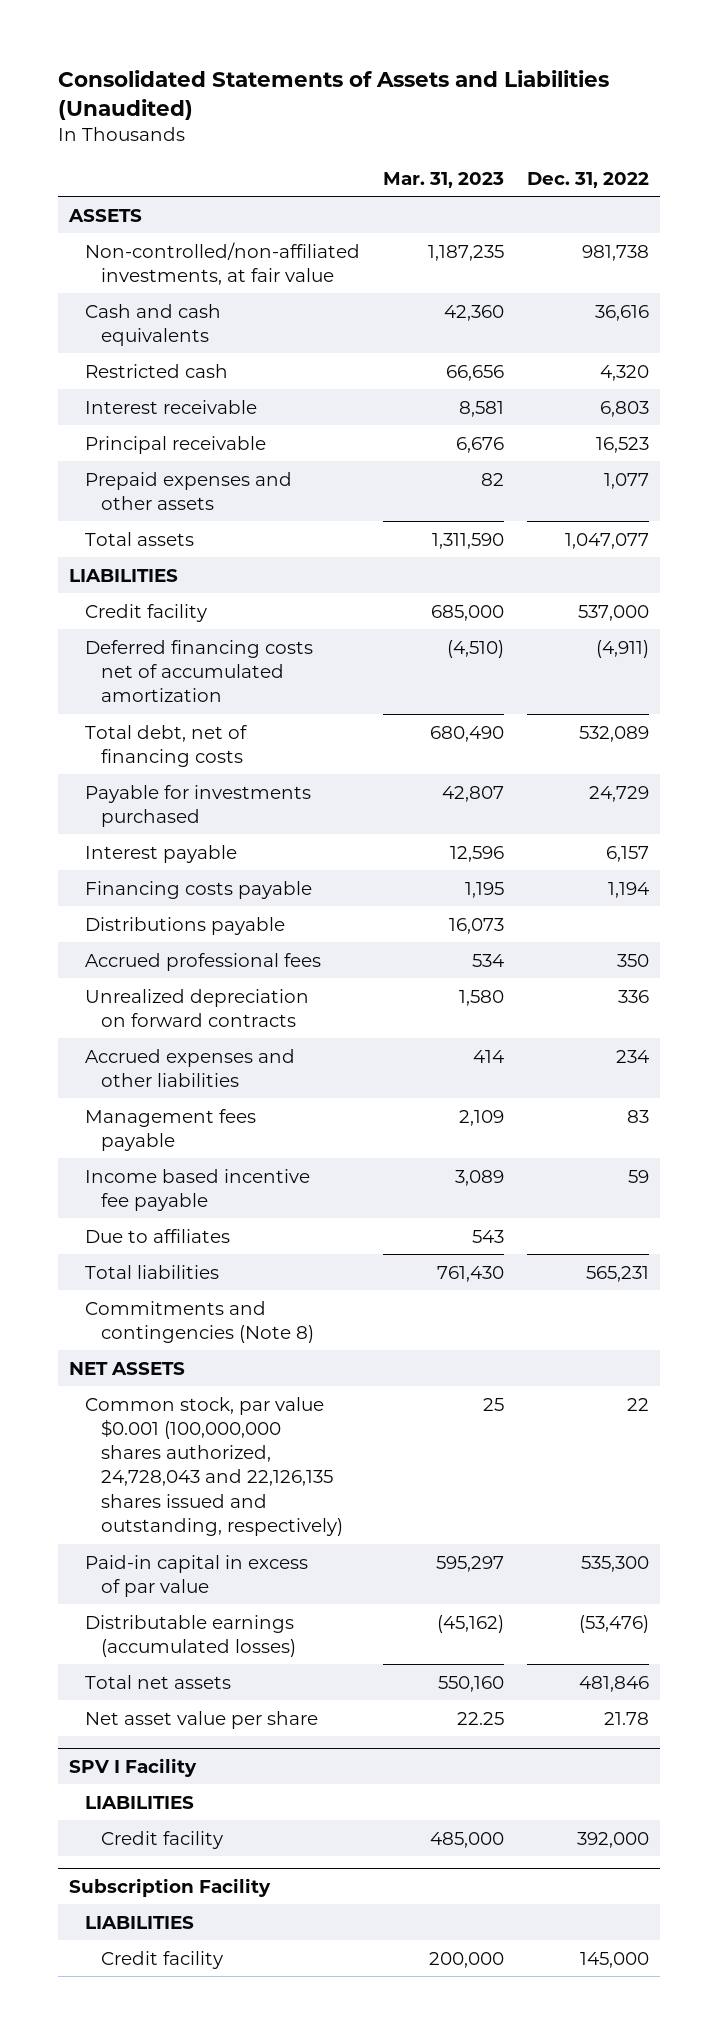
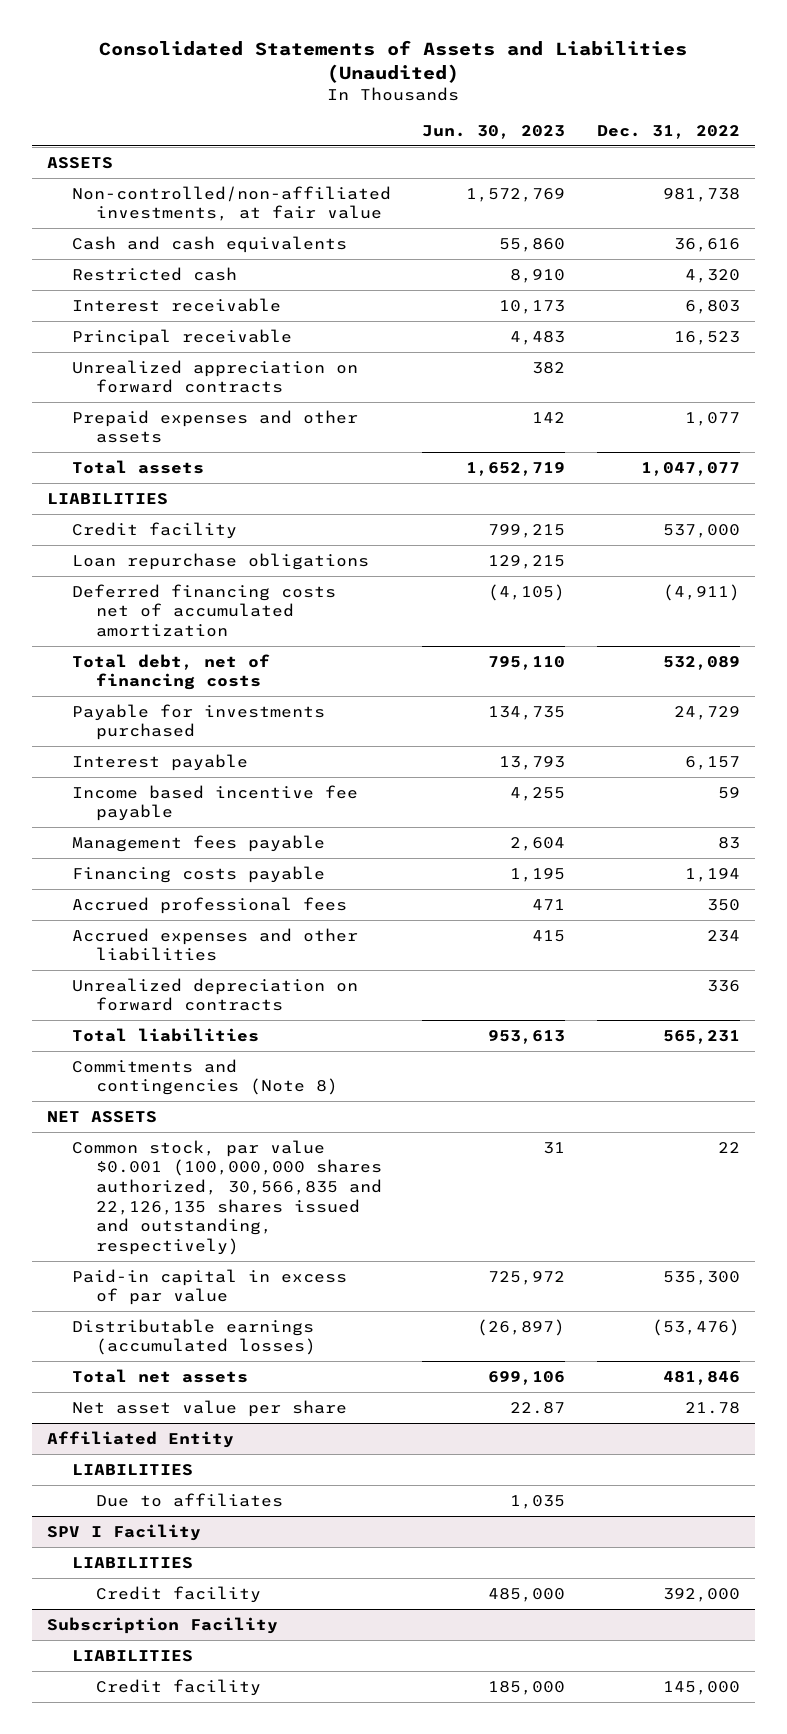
- | Mar. 31, 2023 | Dec. 31, 2022
+ | Jun. 30, 2023 | Dec. 31, 2022
+ Unrealized appreciation on forward contracts | 382 |
+ Loan repurchase obligations | 129,215 |
moved up: Income based incentive fee payable | 4,255 | 59
moved up: Management fees payable | 2,604 | 83
- Distributions payable | 16,073 |
- Due to affiliates | 543 |
moved down: Unrealized depreciation on forward contracts | | 336
- Common stock, par value $0.001 (100,000,000 shares authorized, 24,728,043 and 22,126,135 shares issued and outstanding, respectively) | 25 | 22
+ Common stock, par value $0.001 (100,000,000 shares authorized, 30,566,835 and 22,126,135 shares issued and outstanding, respectively) | 31 | 22
+ Affiliated Entity
+ LIABILITIES
+ Due to affiliates | 1,035 |

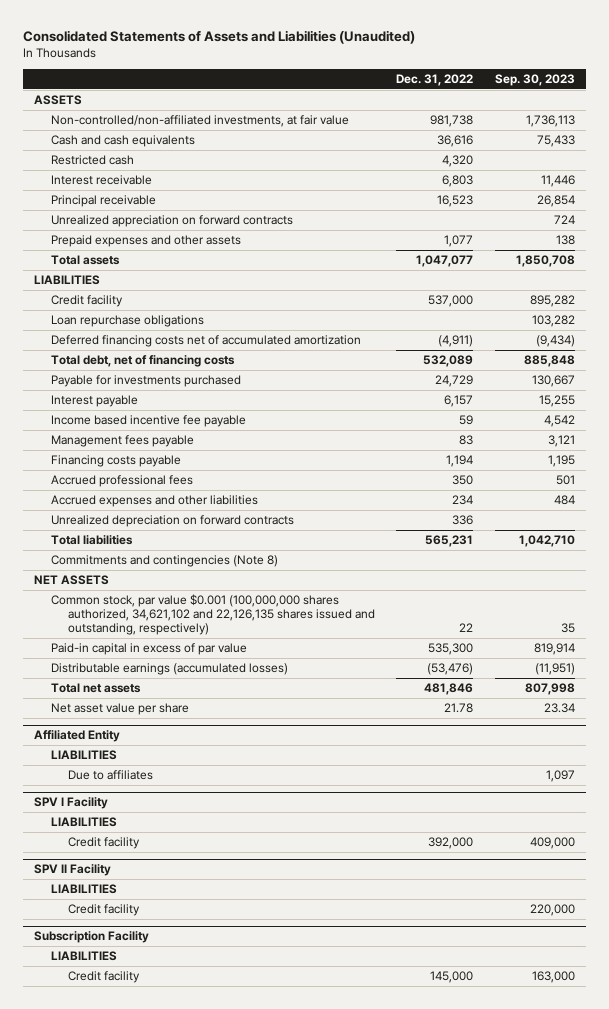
- | Jun. 30, 2023 | Dec. 31, 2022
+ | Dec. 31, 2022 | Sep. 30, 2023
- Common stock, par value $0.001 (100,000,000 shares authorized, 30,566,835 and 22,126,135 shares issued and outstanding, respectively) | 31 | 22
+ Common stock, par value $0.001 (100,000,000 shares authorized, 34,621,102 and 22,126,135 shares issued and outstanding, respectively) | 22 | 35
+ SPV II Facility
+ LIABILITIES
+ Credit facility | | 220,000

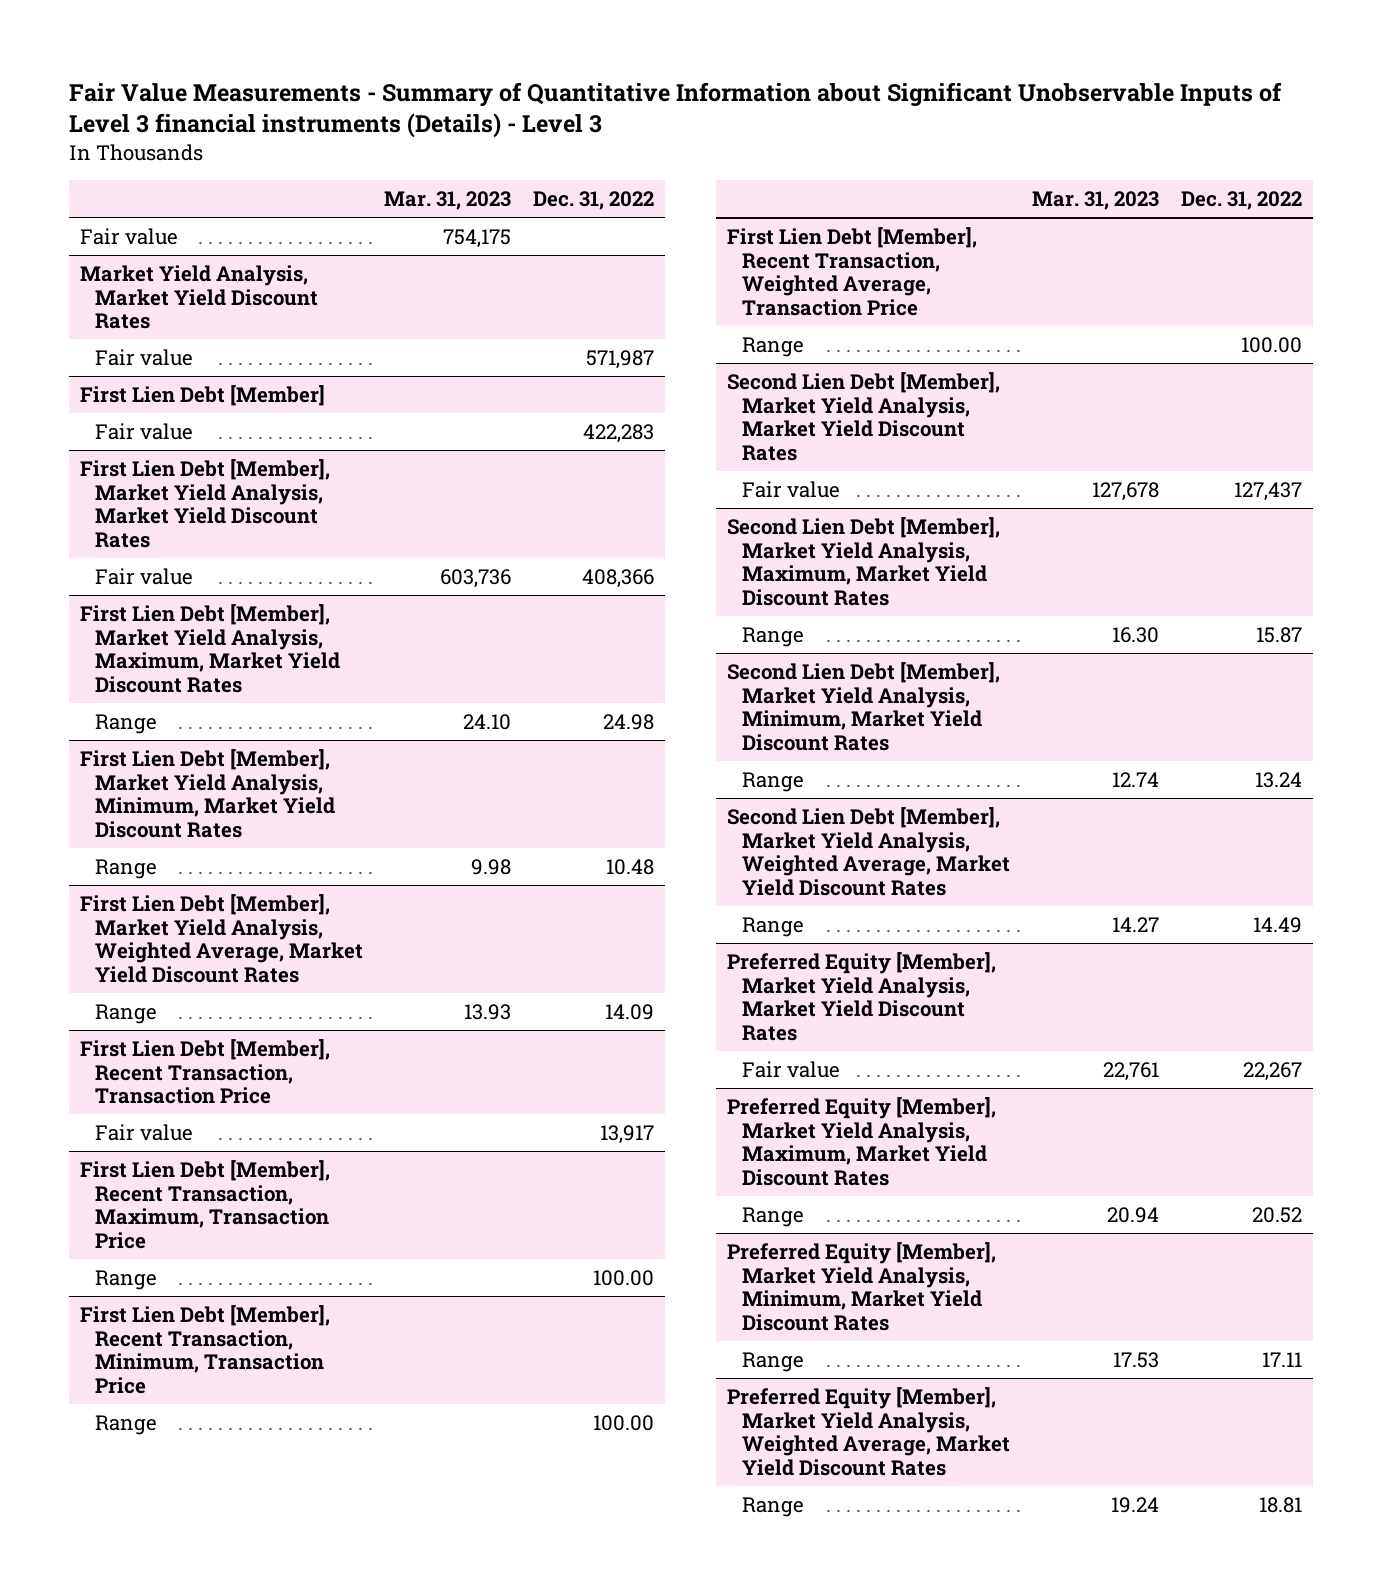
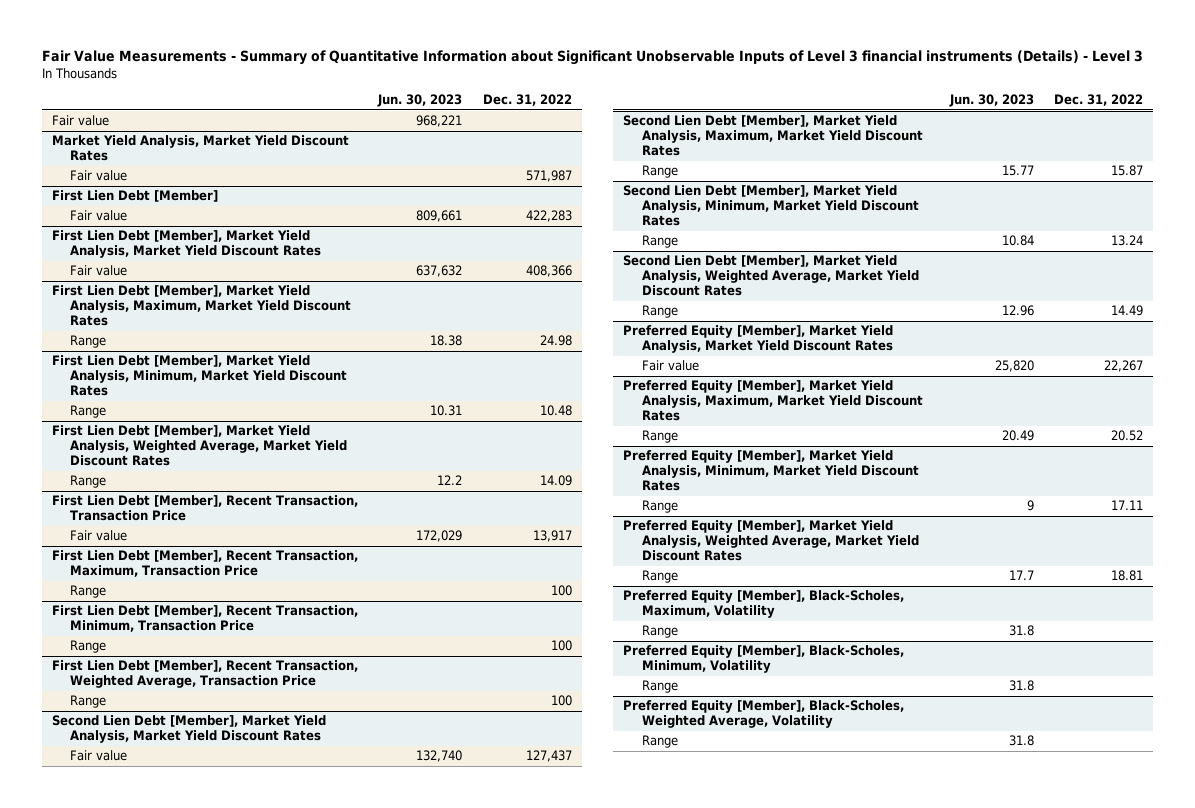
- | Mar. 31, 2023 | Dec. 31, 2022
+ | Jun. 30, 2023 | Dec. 31, 2022
@ First Lien Debt [Member], Recent Transaction, Maximum, Transaction Price
- Range | | 100.00
+ Range | | 100
@ First Lien Debt [Member], Recent Transaction, Minimum, Transaction Price
- Range | | 100.00
+ Range | | 100
@ First Lien Debt [Member], Recent Transaction, Weighted Average, Transaction Price
- Range | | 100.00
+ Range | | 100
+ Preferred Equity [Member], Black-Scholes, Maximum, Volatility
+ Range | 31.8 |
+ Preferred Equity [Member], Black-Scholes, Minimum, Volatility
+ Range | 31.8 |
+ Preferred Equity [Member], Black-Scholes, Weighted Average, Volatility
+ Range | 31.8 |

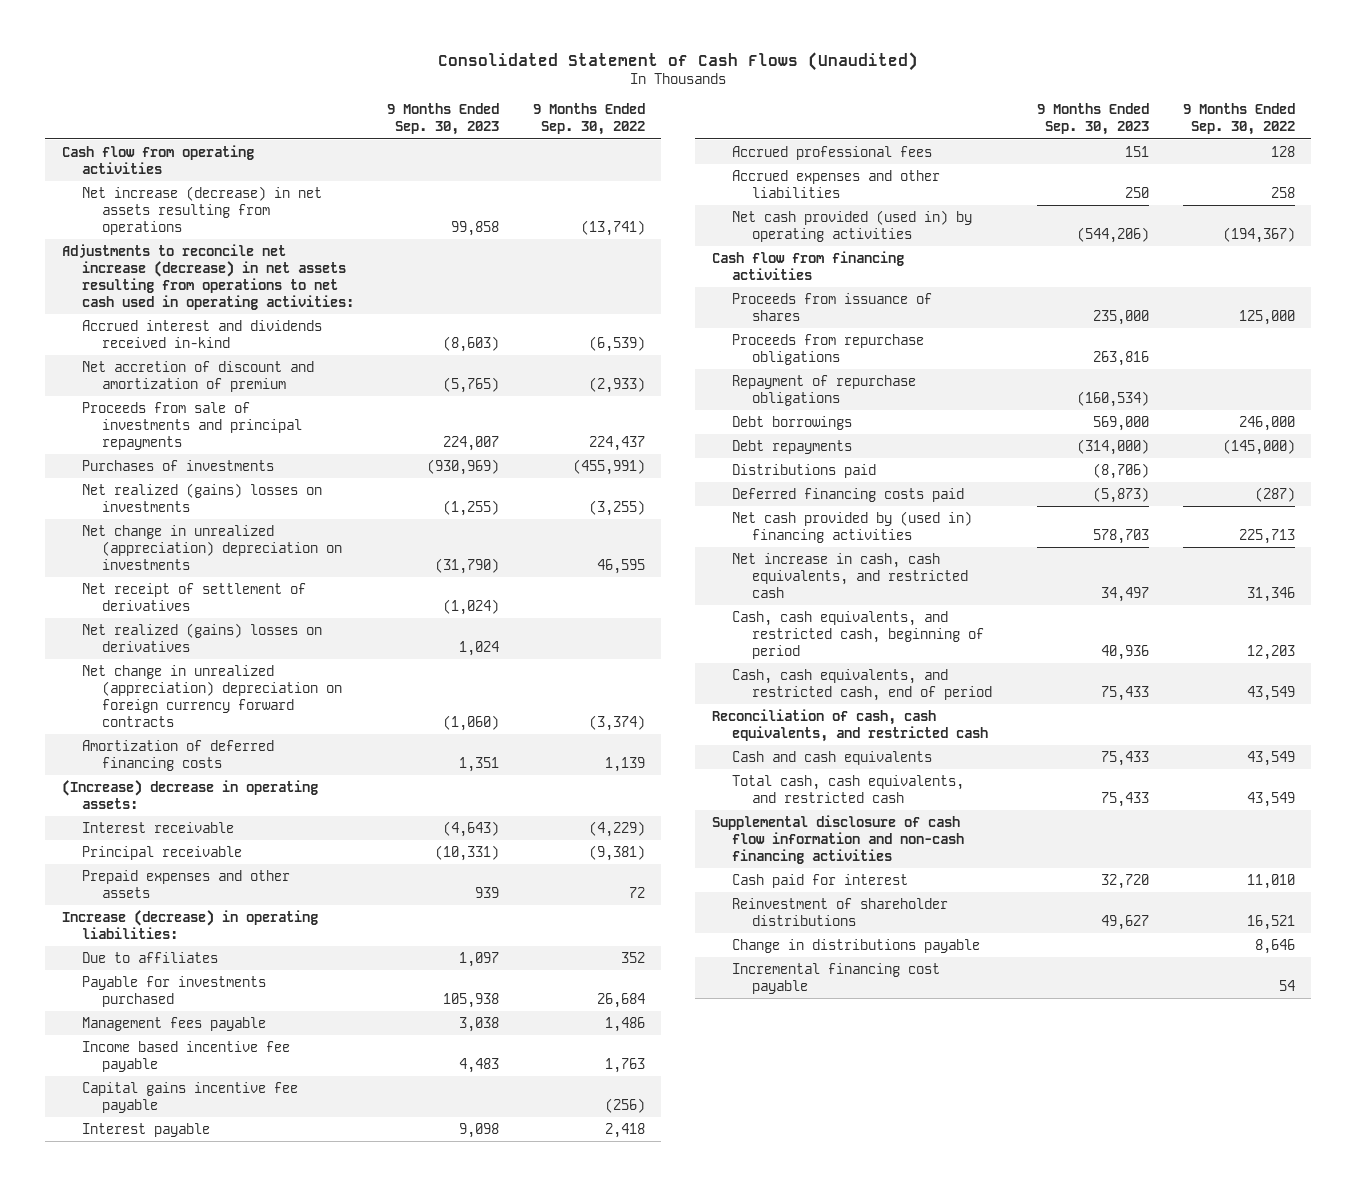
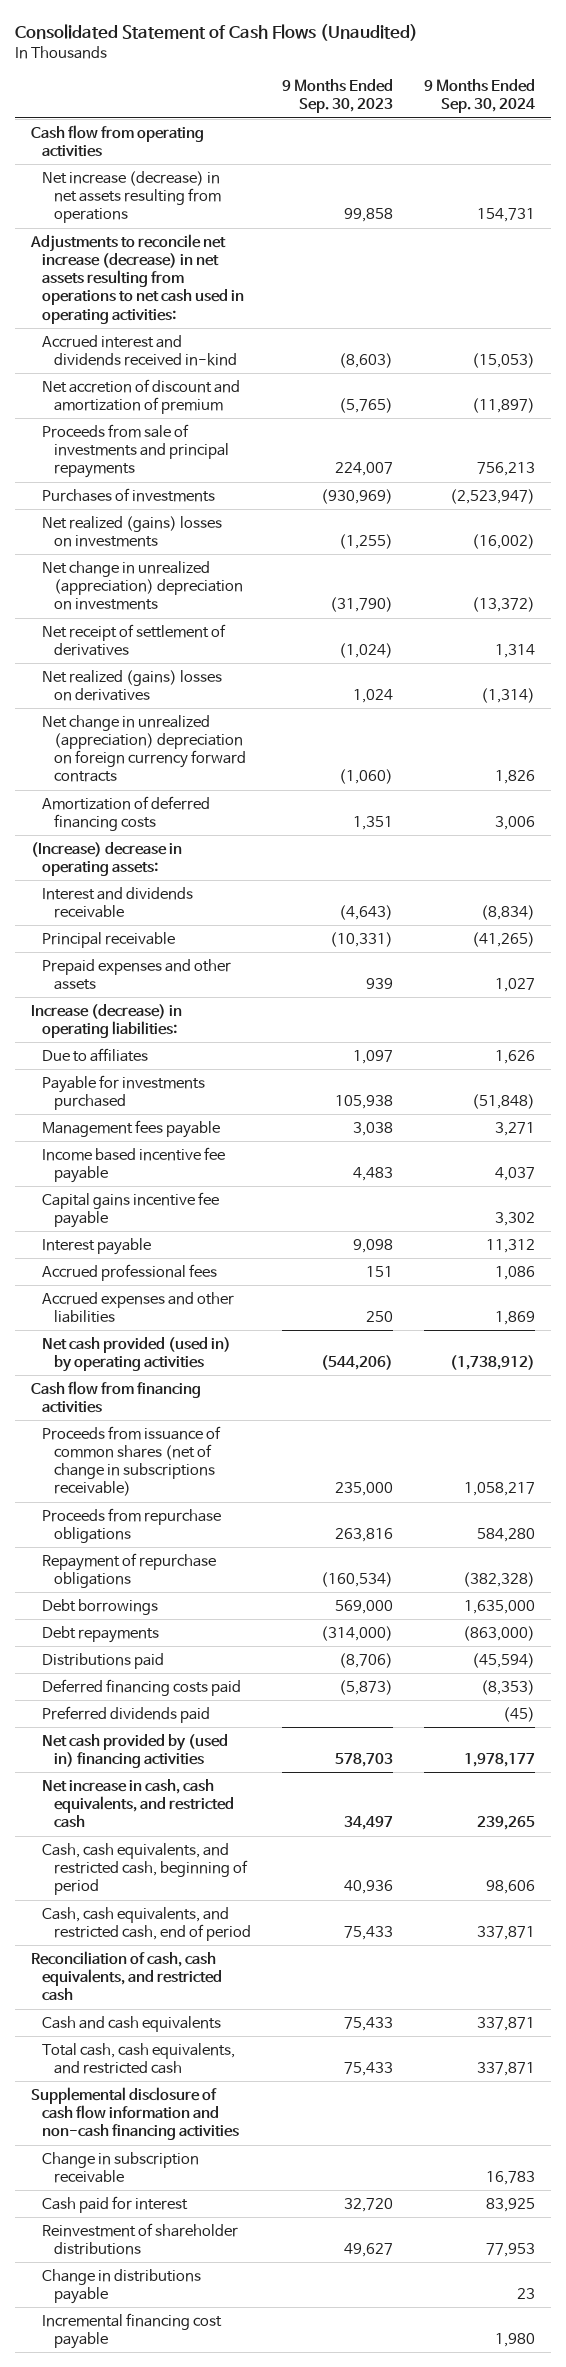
- | 9 Months Ended Sep. 30, 2023 | 9 Months Ended Sep. 30, 2022
+ | 9 Months Ended Sep. 30, 2023 | 9 Months Ended Sep. 30, 2024
- Interest receivable | (4,643) | (4,229)
+ Interest and dividends receivable | (4,643) | (8,834)
- Proceeds from issuance of shares | 235,000 | 125,000
+ Proceeds from issuance of common shares (net of change in subscriptions receivable) | 235,000 | 1,058,217
+ Preferred dividends paid | | (45)
+ Change in subscription receivable | | 16,783

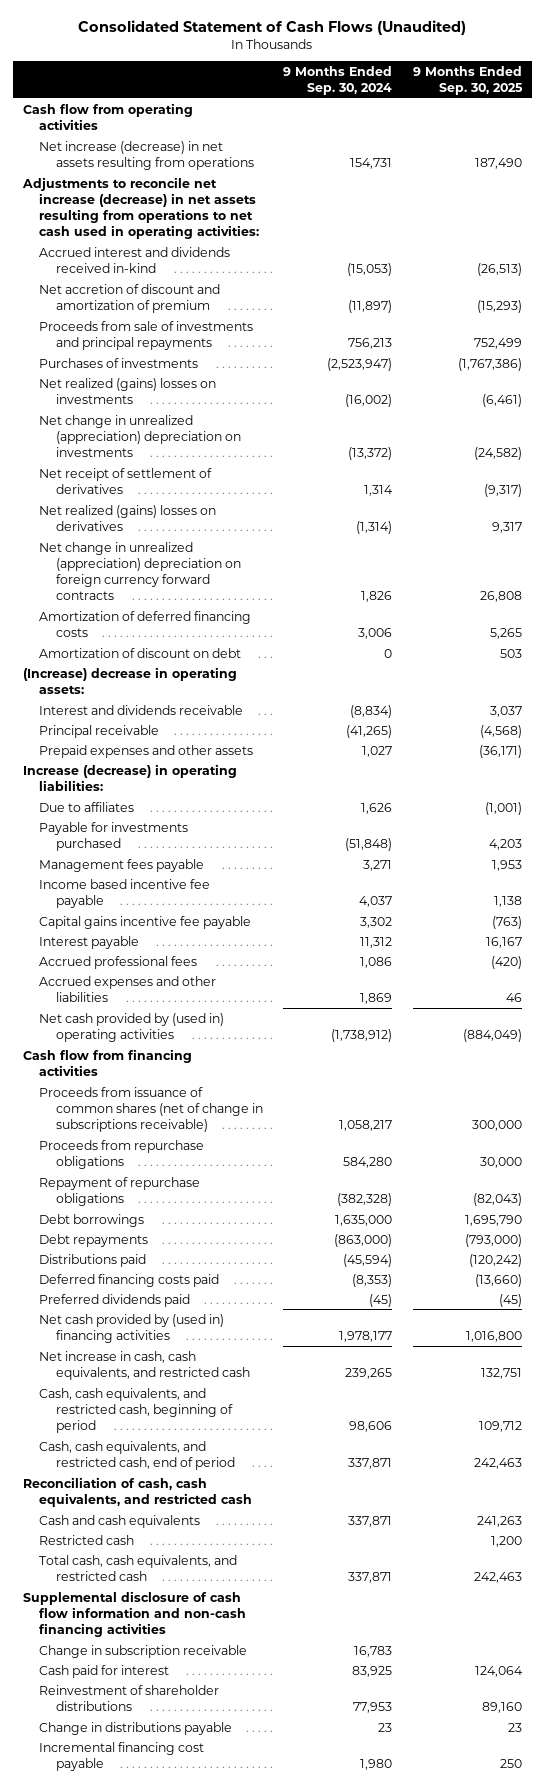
- | 9 Months Ended Sep. 30, 2023 | 9 Months Ended Sep. 30, 2024
+ | 9 Months Ended Sep. 30, 2024 | 9 Months Ended Sep. 30, 2025
+ Amortization of discount on debt | 0 | 503
- Net cash provided (used in) by operating activities | (544,206) | (1,738,912)
+ Net cash provided by (used in) operating activities | (1,738,912) | (884,049)
+ Restricted cash | | 1,200

